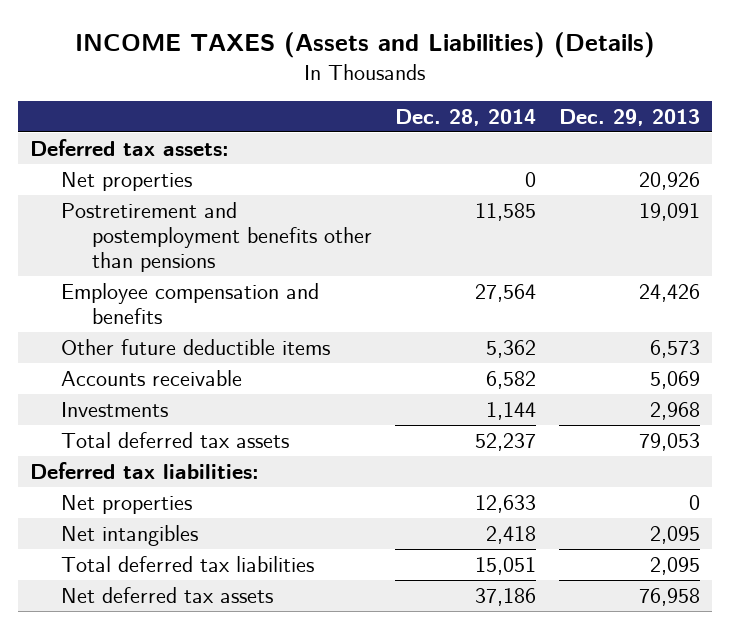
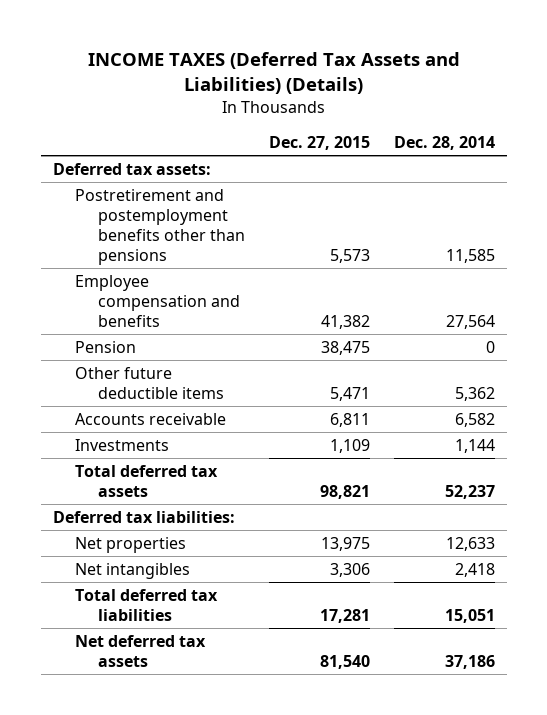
- INCOME TAXES (Assets and Liabilities) (Details)
+ INCOME TAXES (Deferred Tax Assets and Liabilities) (Details)
- | Dec. 28, 2014 | Dec. 29, 2013
+ | Dec. 27, 2015 | Dec. 28, 2014
- Net properties | 0 | 20,926
+ Pension | 38,475 | 0

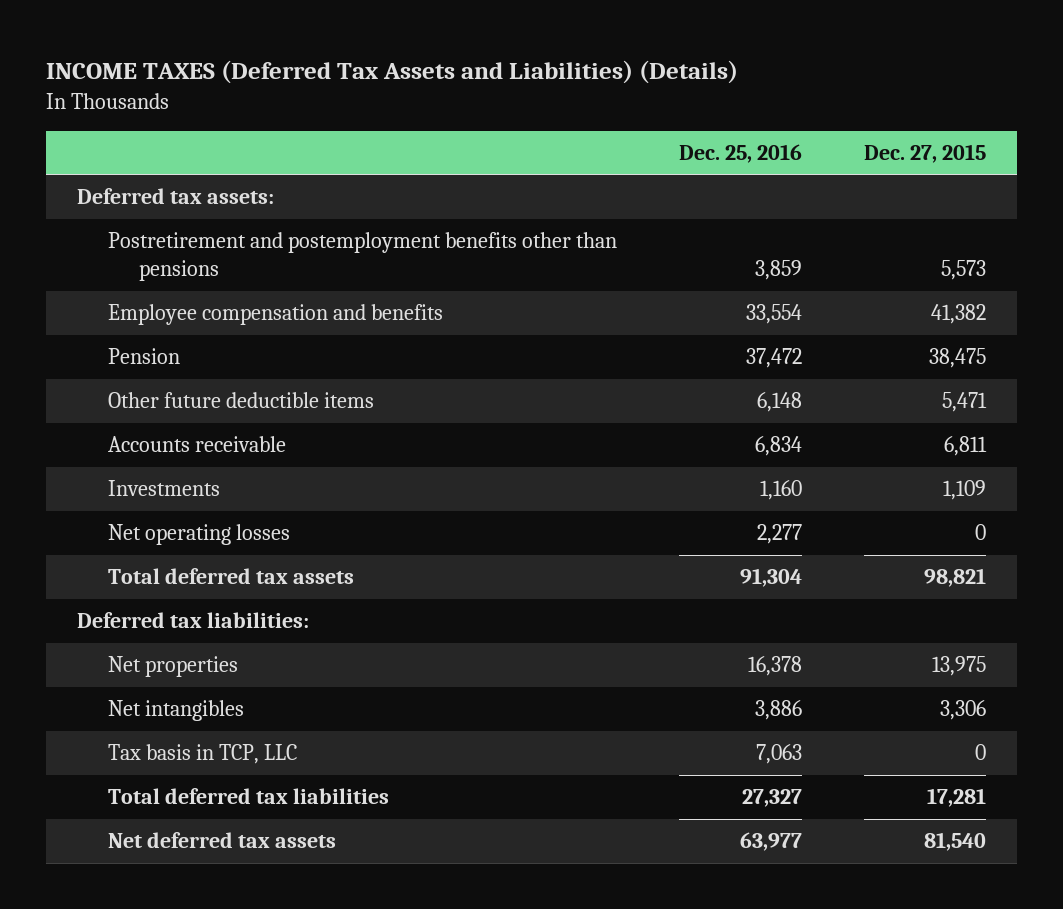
- | Dec. 27, 2015 | Dec. 28, 2014
+ | Dec. 25, 2016 | Dec. 27, 2015
+ Net operating losses | 2,277 | 0
+ Tax basis in TCP, LLC | 7,063 | 0

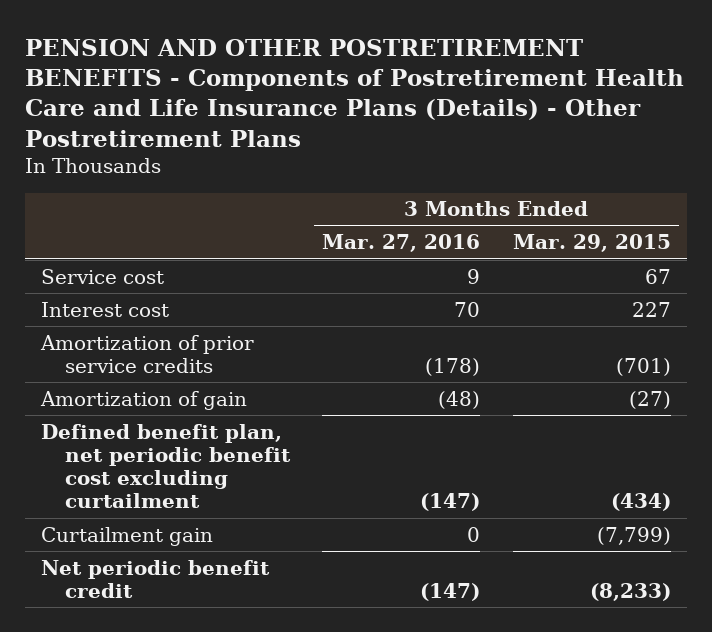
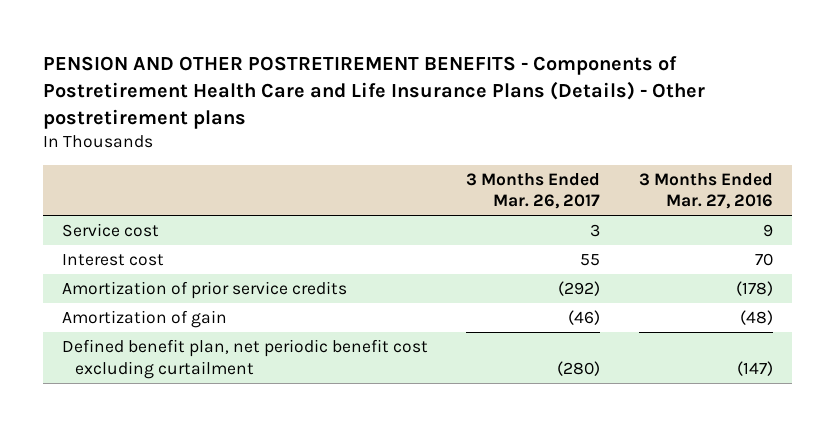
- PENSION AND OTHER POSTRETIREMENT BENEFITS - Components of Postretirement Health Care and Life Insurance Plans (Details) - Other Postretirement Plans
+ PENSION AND OTHER POSTRETIREMENT BENEFITS - Components of Postretirement Health Care and Life Insurance Plans (Details) - Other postretirement plans
- | 3 Months Ended Mar. 27, 2016 | 3 Months Ended Mar. 29, 2015
+ | 3 Months Ended Mar. 26, 2017 | 3 Months Ended Mar. 27, 2016
- Curtailment gain | 0 | (7,799)
- Net periodic benefit credit | (147) | (8,233)

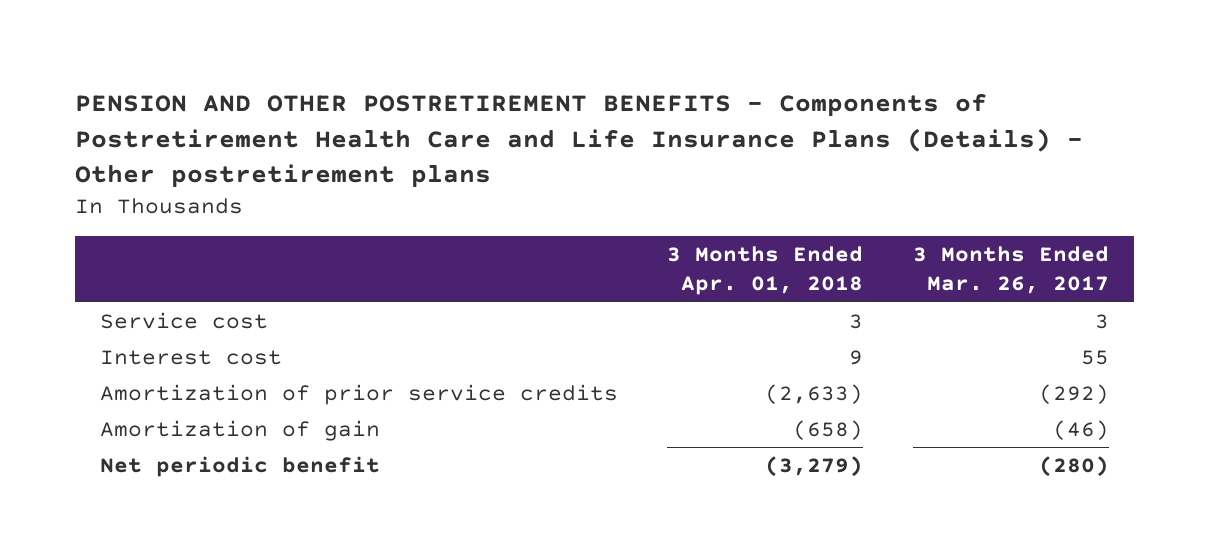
- | 3 Months Ended Mar. 26, 2017 | 3 Months Ended Mar. 27, 2016
+ | 3 Months Ended Apr. 01, 2018 | 3 Months Ended Mar. 26, 2017
- Defined benefit plan, net periodic benefit cost excluding curtailment | (280) | (147)
+ Net periodic benefit | (3,279) | (280)

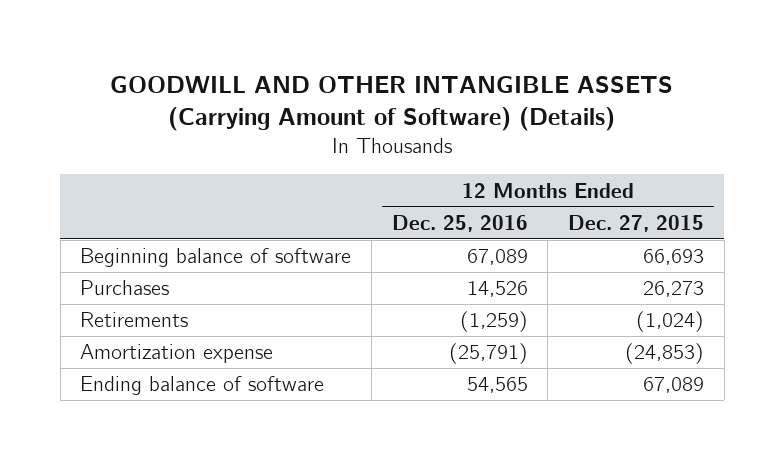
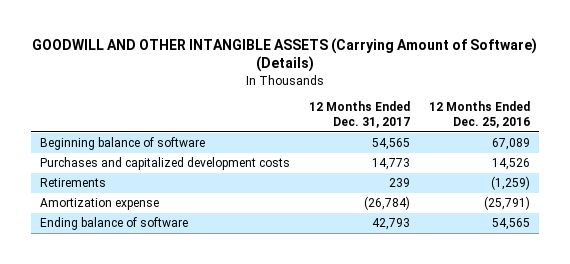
- | 12 Months Ended Dec. 25, 2016 | 12 Months Ended Dec. 27, 2015
+ | 12 Months Ended Dec. 31, 2017 | 12 Months Ended Dec. 25, 2016
- Purchases | 14,526 | 26,273
+ Purchases and capitalized development costs | 14,773 | 14,526

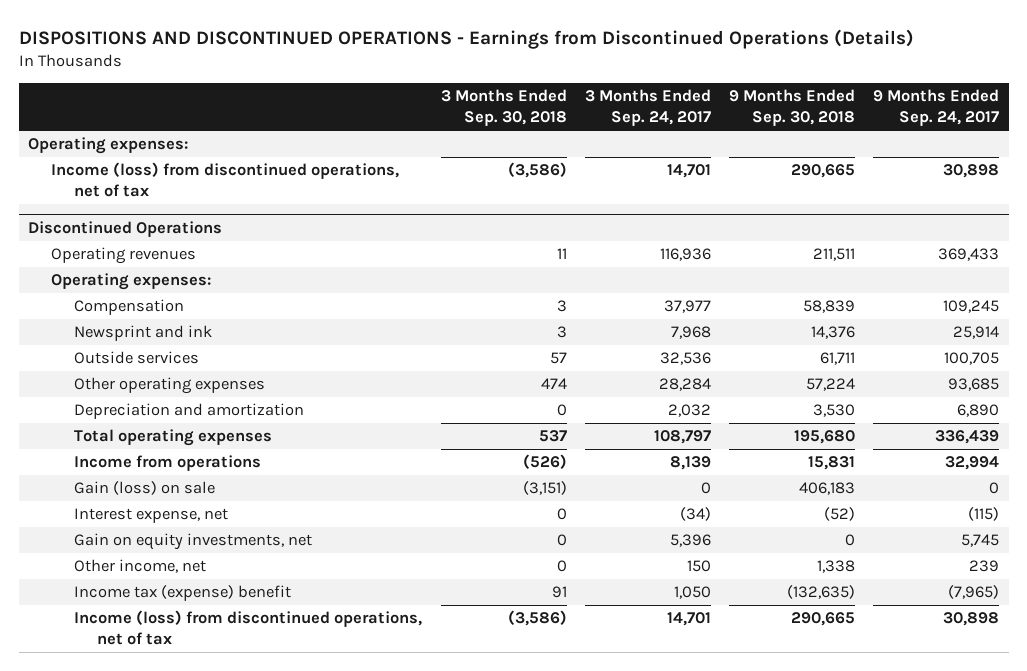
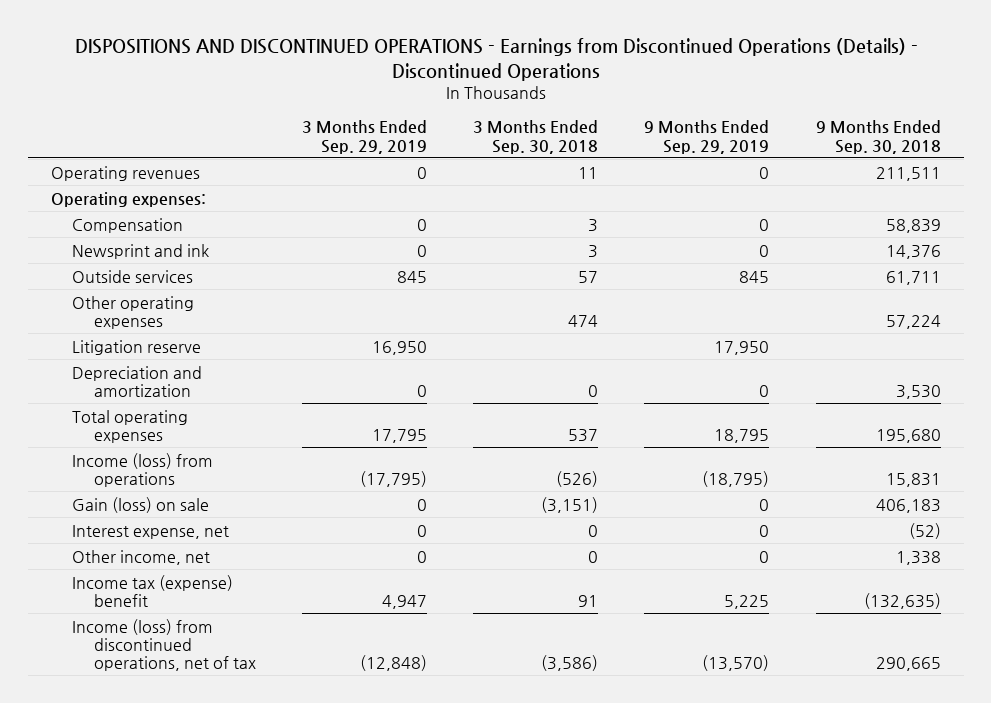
- DISPOSITIONS AND DISCONTINUED OPERATIONS - Earnings from Discontinued Operations (Details)
+ DISPOSITIONS AND DISCONTINUED OPERATIONS - Earnings from Discontinued Operations (Details) - Discontinued Operations
- | 3 Months Ended Sep. 30, 2018 | 3 Months Ended Sep. 24, 2017 | 9 Months Ended Sep. 30, 2018 | 9 Months Ended Sep. 24, 2017
+ | 3 Months Ended Sep. 29, 2019 | 3 Months Ended Sep. 30, 2018 | 9 Months Ended Sep. 29, 2019 | 9 Months Ended Sep. 30, 2018
- Operating expenses:
- Income (loss) from discontinued operations, net of tax | (3,586) | 14,701 | 290,665 | 30,898
- Discontinued Operations
+ Litigation reserve | 16,950 | | 17,950 |
- Income from operations | (526) | 8,139 | 15,831 | 32,994
+ Income (loss) from operations | (17,795) | (526) | (18,795) | 15,831
- Gain on equity investments, net | 0 | 5,396 | 0 | 5,745

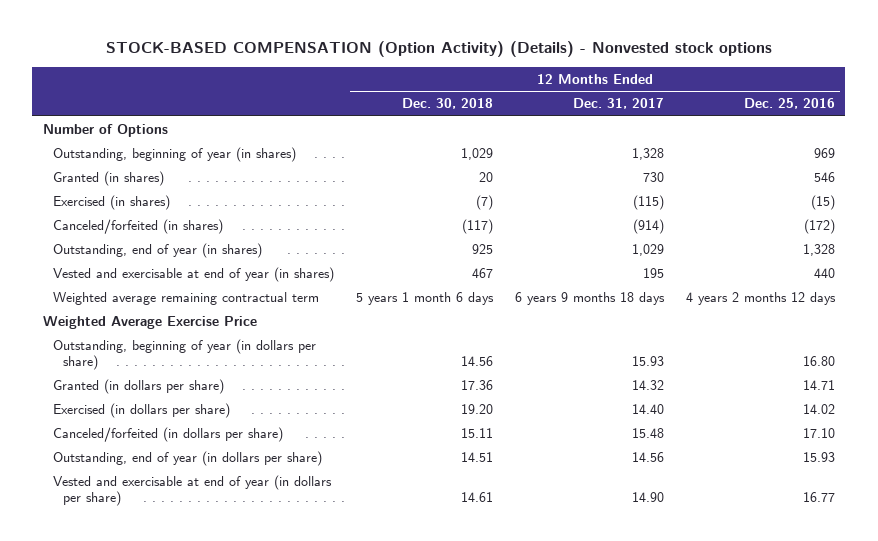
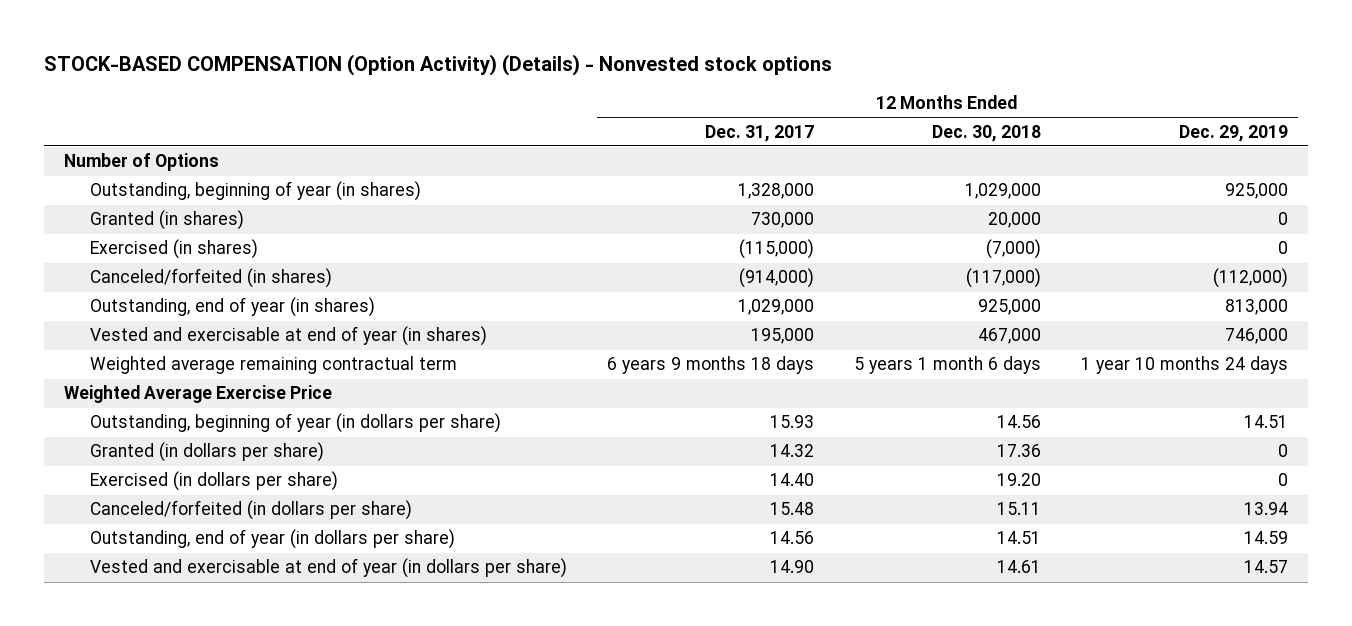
- | 12 Months Ended Dec. 30, 2018 | 12 Months Ended Dec. 31, 2017 | 12 Months Ended Dec. 25, 2016
+ | 12 Months Ended Dec. 31, 2017 | 12 Months Ended Dec. 30, 2018 | 12 Months Ended Dec. 29, 2019
- Outstanding, beginning of year (in shares) | 1,029 | 1,328 | 969
- Granted (in shares) | 20 | 730 | 546
- Exercised (in shares) | (7) | (115) | (15)
- Canceled/forfeited (in shares) | (117) | (914) | (172)
- Outstanding, end of year (in shares) | 925 | 1,029 | 1,328
- Vested and exercisable at end of year (in shares) | 467 | 195 | 440
+ Outstanding, beginning of year (in shares) | 1,328,000 | 1,029,000 | 925,000
+ Granted (in shares) | 730,000 | 20,000 | 0
+ Exercised (in shares) | (115,000) | (7,000) | 0
+ Canceled/forfeited (in shares) | (914,000) | (117,000) | (112,000)
+ Outstanding, end of year (in shares) | 1,029,000 | 925,000 | 813,000
+ Vested and exercisable at end of year (in shares) | 195,000 | 467,000 | 746,000

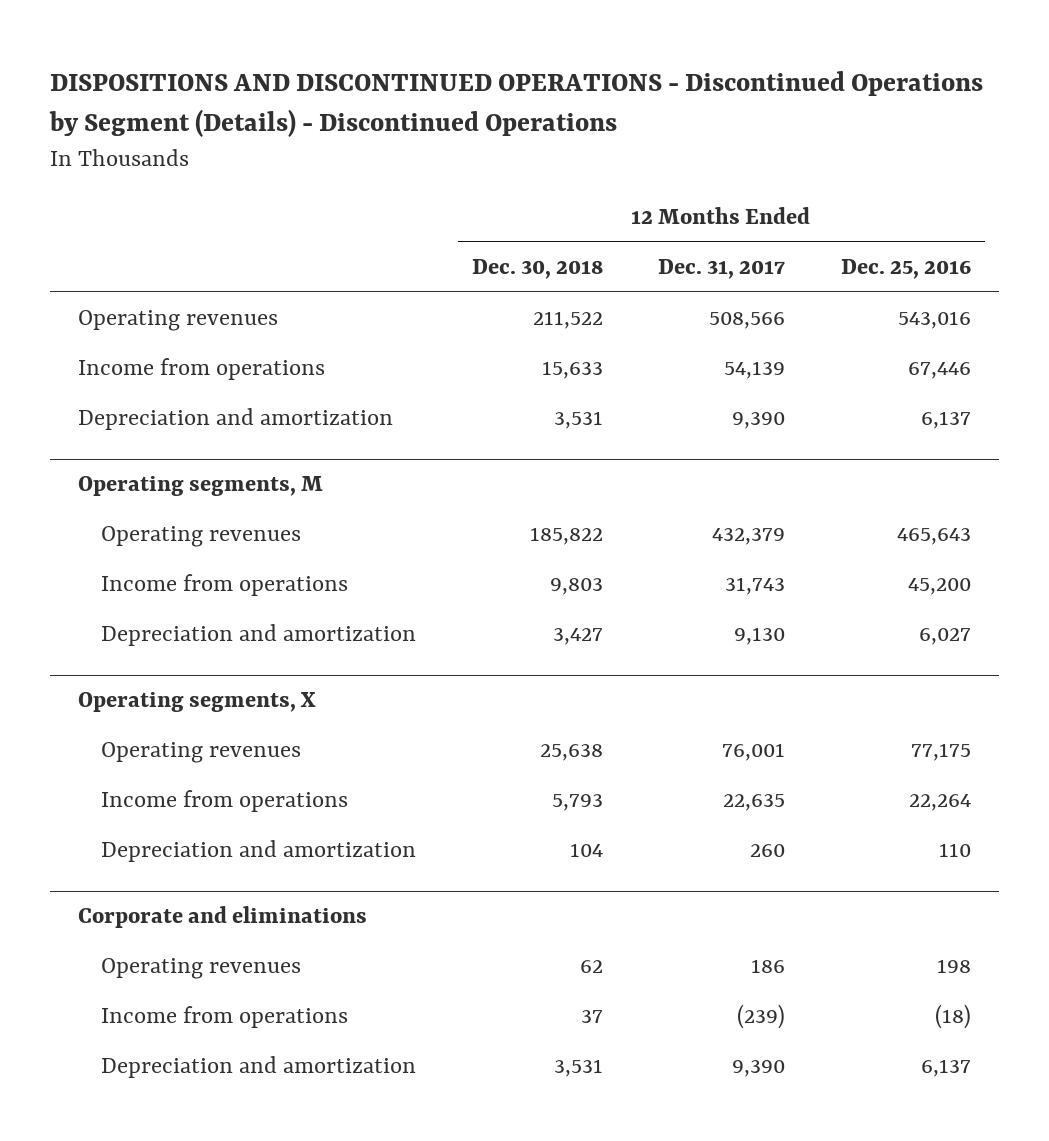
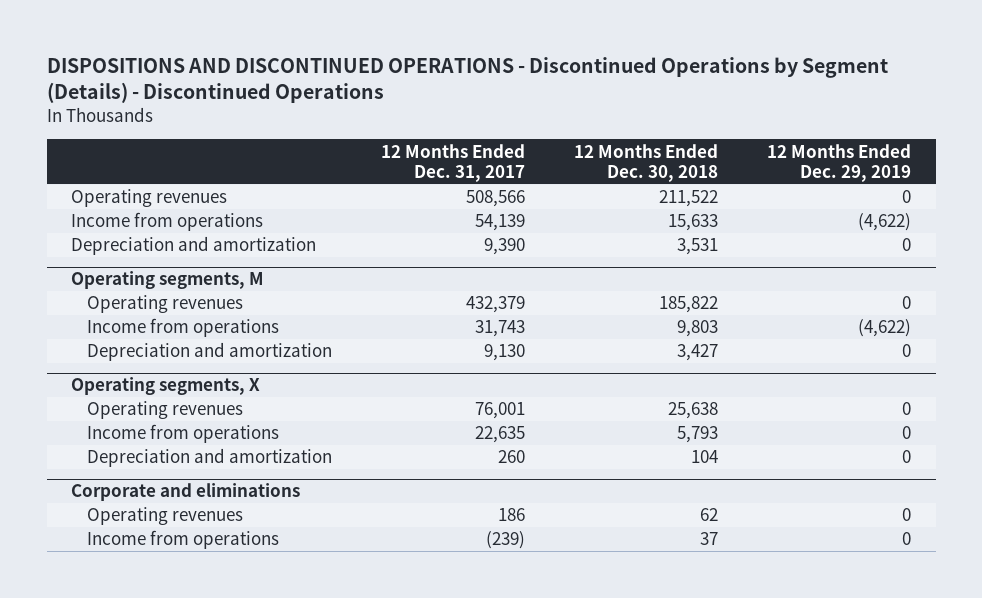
- | 12 Months Ended Dec. 30, 2018 | 12 Months Ended Dec. 31, 2017 | 12 Months Ended Dec. 25, 2016
+ | 12 Months Ended Dec. 31, 2017 | 12 Months Ended Dec. 30, 2018 | 12 Months Ended Dec. 29, 2019
@ Corporate and eliminations
- Depreciation and amortization | 3,531 | 9,390 | 6,137

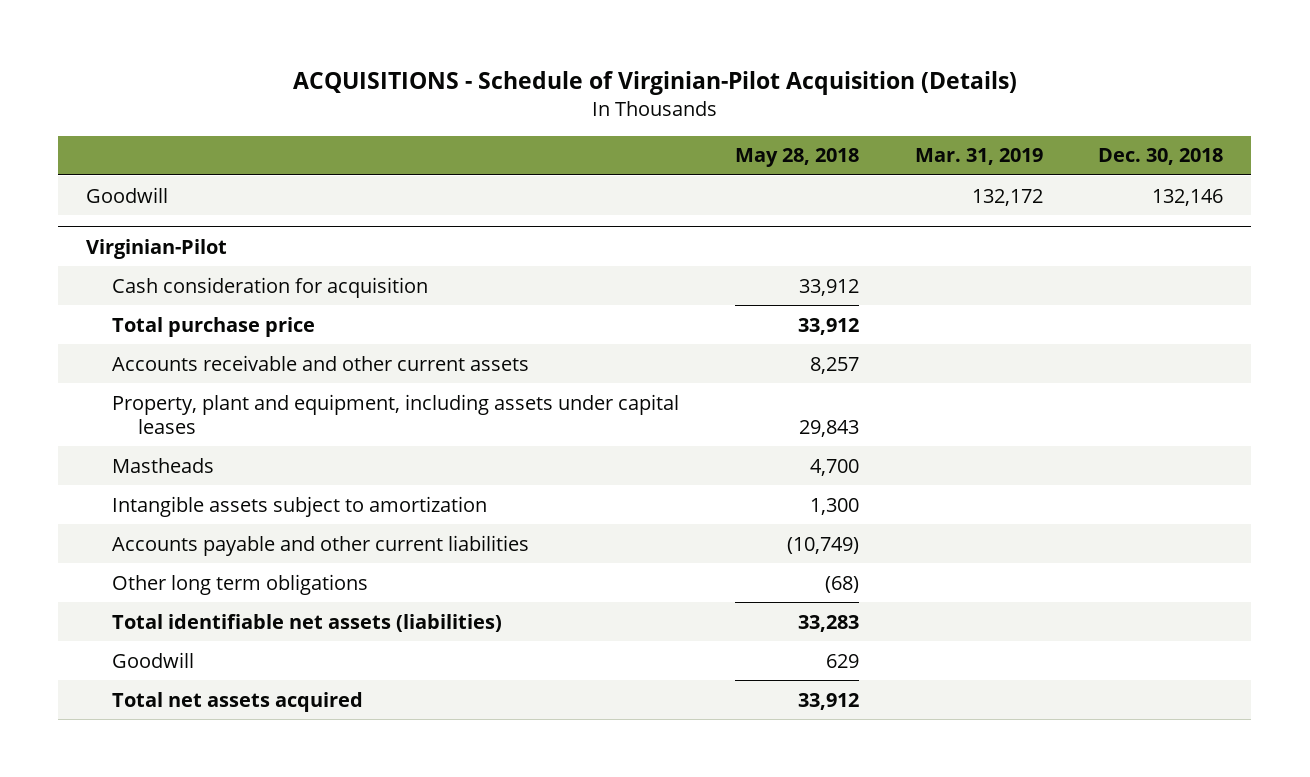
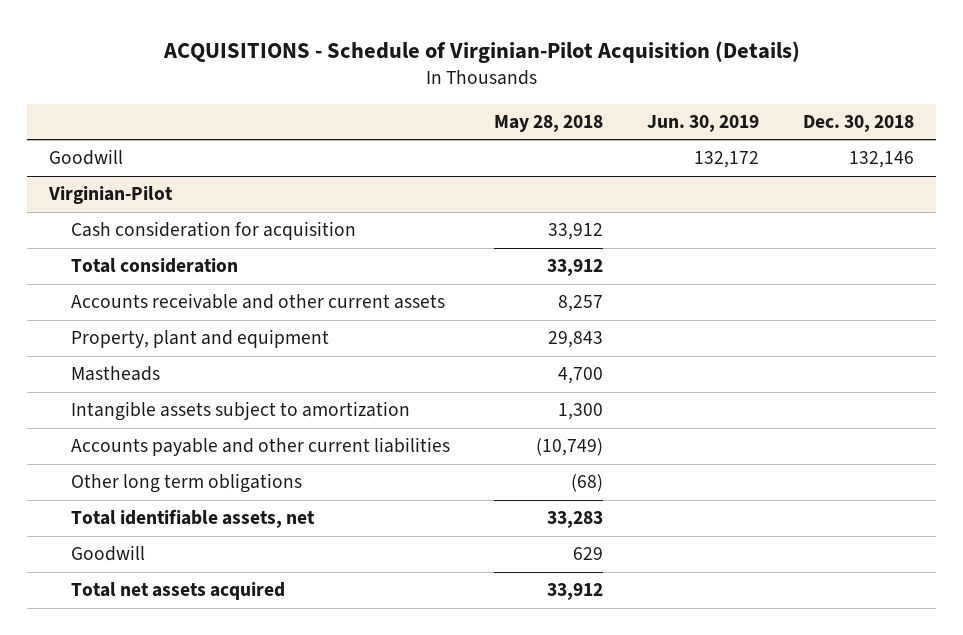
- | May 28, 2018 | Mar. 31, 2019 | Dec. 30, 2018
+ | May 28, 2018 | Jun. 30, 2019 | Dec. 30, 2018
@ Virginian-Pilot
- Total purchase price | 33,912 | |
+ Total consideration | 33,912 | |
- Property, plant and equipment, including assets under capital leases | 29,843 | |
+ Property, plant and equipment | 29,843 | |
- Total identifiable net assets (liabilities) | 33,283 | |
+ Total identifiable assets, net | 33,283 | |

